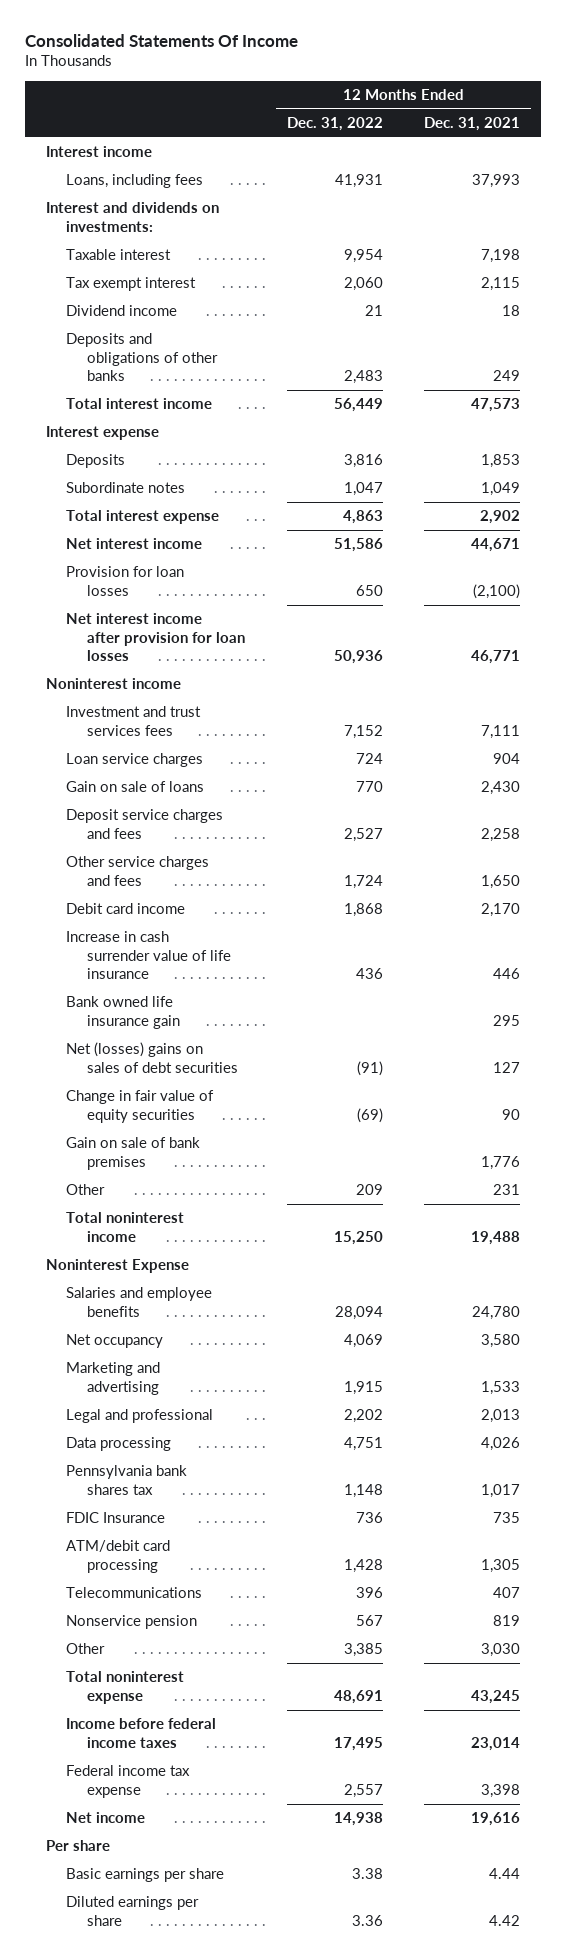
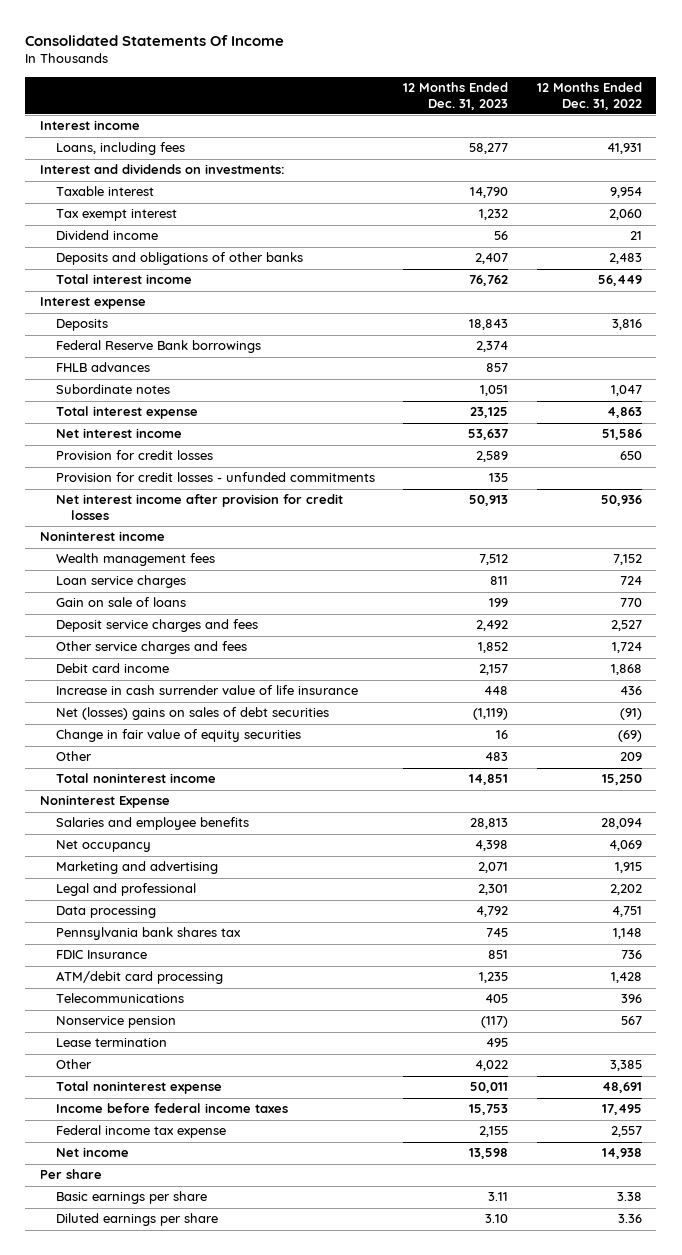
- | 12 Months Ended Dec. 31, 2022 | 12 Months Ended Dec. 31, 2021
+ | 12 Months Ended Dec. 31, 2023 | 12 Months Ended Dec. 31, 2022
+ Federal Reserve Bank borrowings | 2,374 |
+ FHLB advances | 857 |
- Provision for loan losses | 650 | (2,100)
- Net interest income after provision for loan losses | 50,936 | 46,771
+ Provision for credit losses | 2,589 | 650
+ Provision for credit losses - unfunded commitments | 135 |
+ Net interest income after provision for credit losses | 50,913 | 50,936
- Investment and trust services fees | 7,152 | 7,111
+ Wealth management fees | 7,512 | 7,152
- Bank owned life insurance gain | | 295
- Gain on sale of bank premises | | 1,776
+ Lease termination | 495 |

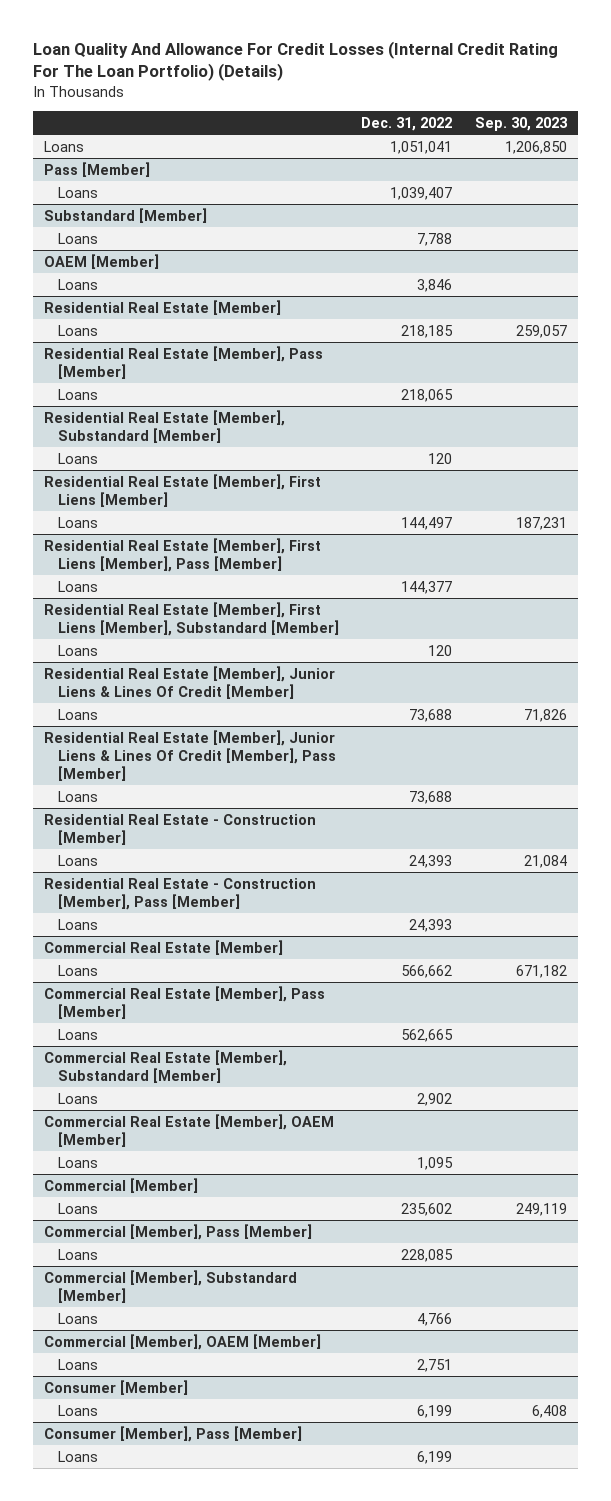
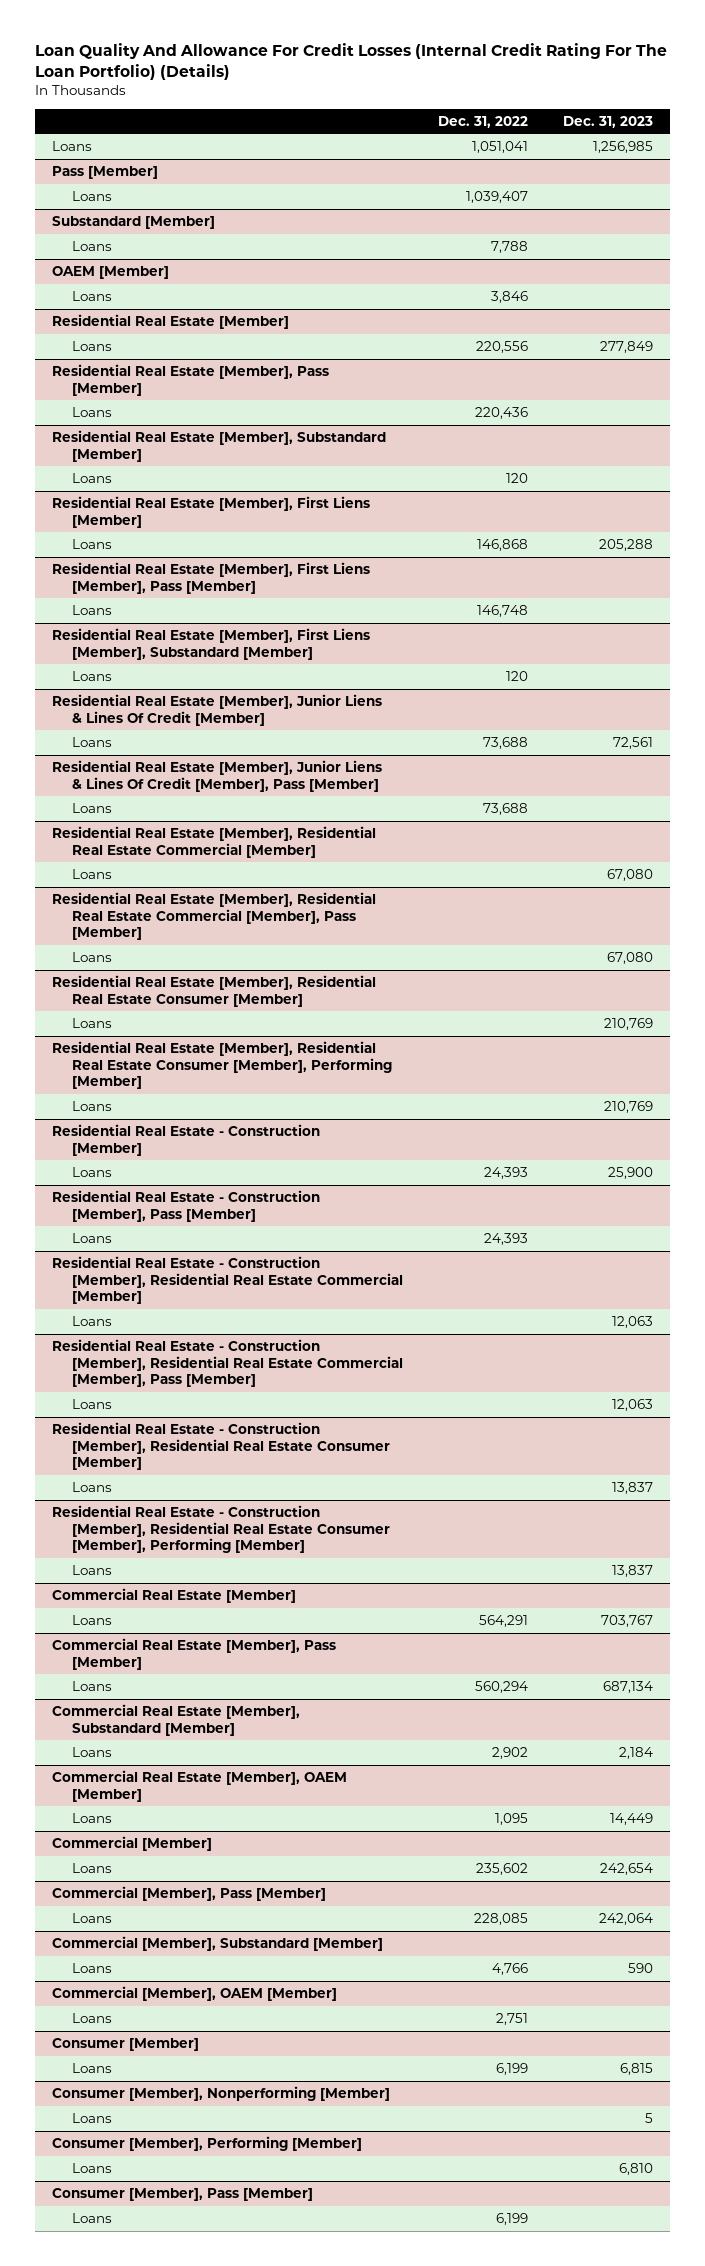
- | Dec. 31, 2022 | Sep. 30, 2023
+ | Dec. 31, 2022 | Dec. 31, 2023
@ Residential Real Estate [Member]
- Loans | 218,185 | 259,057
+ Loans | 220,556 | 277,849
@ Residential Real Estate [Member], Pass [Member]
- Loans | 218,065 |
+ Loans | 220,436 |
@ Residential Real Estate [Member], First Liens [Member]
- Loans | 144,497 | 187,231
+ Loans | 146,868 | 205,288
@ Residential Real Estate [Member], First Liens [Member], Pass [Member]
- Loans | 144,377 |
+ Loans | 146,748 |
+ Residential Real Estate [Member], Residential Real Estate Commercial [Member]
+ Loans | | 67,080
+ Residential Real Estate [Member], Residential Real Estate Commercial [Member], Pass [Member]
+ Loans | | 67,080
+ Residential Real Estate [Member], Residential Real Estate Consumer [Member]
+ Loans | | 210,769
+ Residential Real Estate [Member], Residential Real Estate Consumer [Member], Performing [Member]
+ Loans | | 210,769
+ Residential Real Estate - Construction [Member], Residential Real Estate Commercial [Member]
+ Loans | | 12,063
+ Residential Real Estate - Construction [Member], Residential Real Estate Commercial [Member], Pass [Member]
+ Loans | | 12,063
+ Residential Real Estate - Construction [Member], Residential Real Estate Consumer [Member]
+ Loans | | 13,837
+ Residential Real Estate - Construction [Member], Residential Real Estate Consumer [Member], Performing [Member]
+ Loans | | 13,837
@ Commercial Real Estate [Member]
- Loans | 566,662 | 671,182
+ Loans | 564,291 | 703,767
@ Commercial Real Estate [Member], Pass [Member]
- Loans | 562,665 |
+ Loans | 560,294 | 687,134
+ Consumer [Member], Nonperforming [Member]
+ Loans | | 5
+ Consumer [Member], Performing [Member]
+ Loans | | 6,810

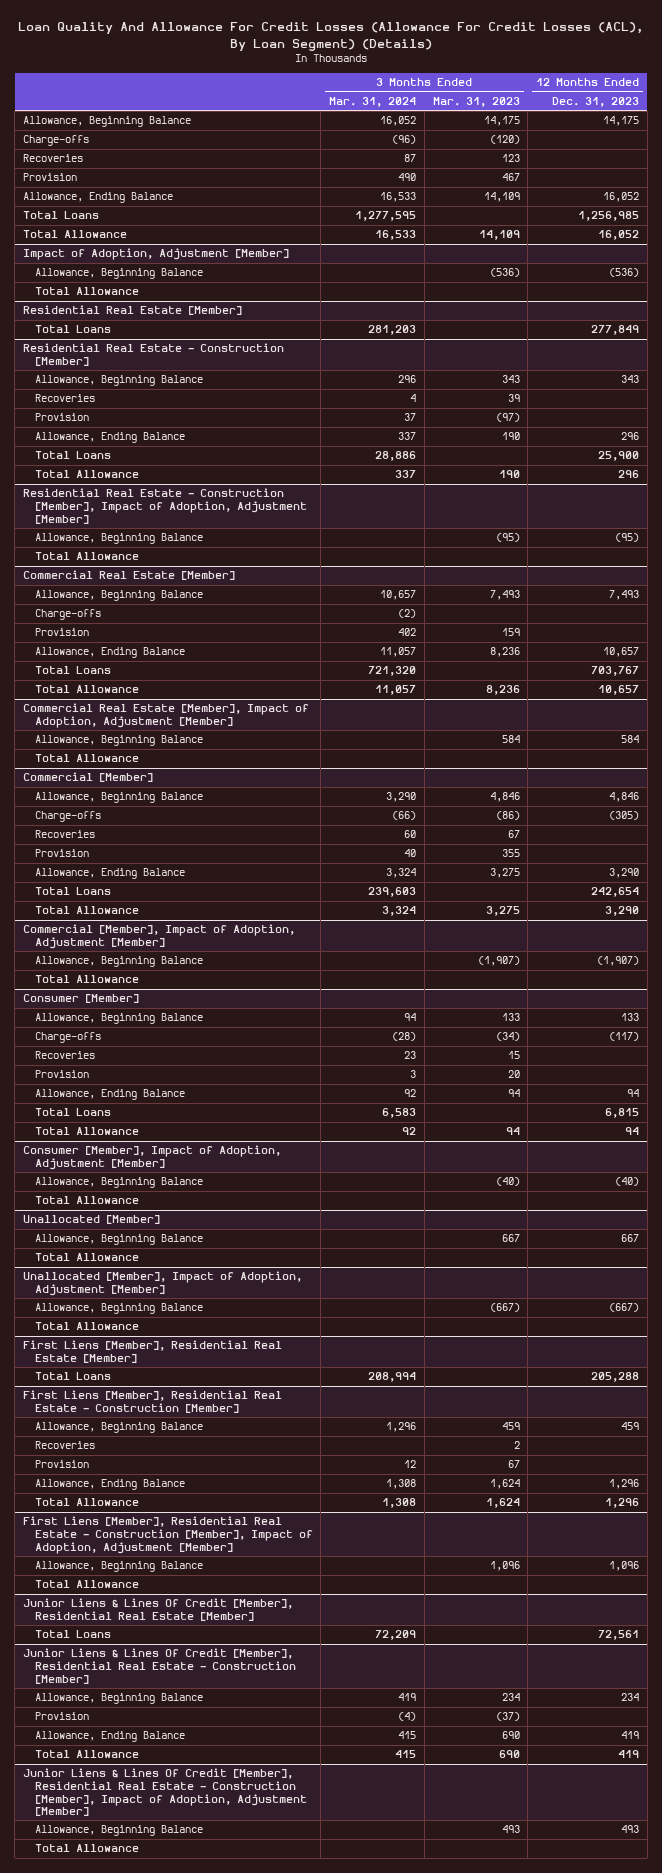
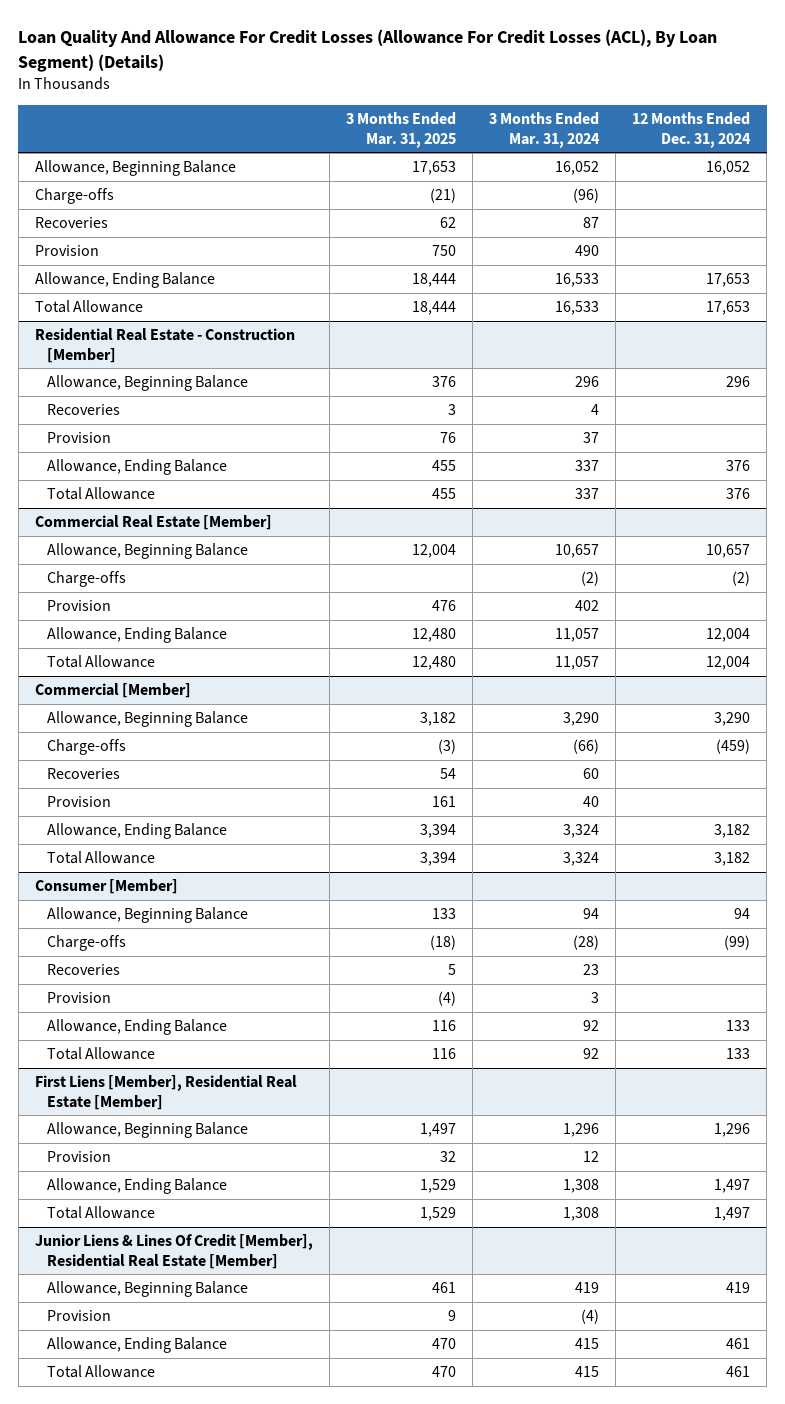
- | 3 Months Ended Mar. 31, 2024 | 3 Months Ended Mar. 31, 2023 | 12 Months Ended Dec. 31, 2023
+ | 3 Months Ended Mar. 31, 2025 | 3 Months Ended Mar. 31, 2024 | 12 Months Ended Dec. 31, 2024
- Total Loans | 1,277,595 | | 1,256,985
- Impact of Adoption, Adjustment [Member]
- Allowance, Beginning Balance | | (536) | (536)
- Total Allowance
- Residential Real Estate [Member]
- Total Loans | 281,203 | | 277,849
@ Residential Real Estate - Construction [Member]
- Total Loans | 28,886 | | 25,900
- Residential Real Estate - Construction [Member], Impact of Adoption, Adjustment [Member]
- Allowance, Beginning Balance | | (95) | (95)
- Total Allowance
@ Commercial Real Estate [Member]
- Total Loans | 721,320 | | 703,767
- Commercial Real Estate [Member], Impact of Adoption, Adjustment [Member]
- Allowance, Beginning Balance | | 584 | 584
- Total Allowance
@ Commercial [Member]
- Total Loans | 239,603 | | 242,654
- Commercial [Member], Impact of Adoption, Adjustment [Member]
- Allowance, Beginning Balance | | (1,907) | (1,907)
- Total Allowance
@ Consumer [Member]
- Total Loans | 6,583 | | 6,815
- Consumer [Member], Impact of Adoption, Adjustment [Member]
- Allowance, Beginning Balance | | (40) | (40)
- Total Allowance
- Unallocated [Member]
- Allowance, Beginning Balance | | 667 | 667
- Total Allowance
- Unallocated [Member], Impact of Adoption, Adjustment [Member]
- Allowance, Beginning Balance | | (667) | (667)
- Total Allowance
@ First Liens [Member], Residential Real Estate [Member]
- Total Loans | 208,994 | | 205,288
- First Liens [Member], Residential Real Estate - Construction [Member]
- Recoveries | | 2 |
- First Liens [Member], Residential Real Estate - Construction [Member], Impact of Adoption, Adjustment [Member]
- Allowance, Beginning Balance | | 1,096 | 1,096
- Total Allowance
@ Junior Liens & Lines Of Credit [Member], Residential Real Estate [Member]
- Total Loans | 72,209 | | 72,561
- Junior Liens & Lines Of Credit [Member], Residential Real Estate - Construction [Member]
- Junior Liens & Lines Of Credit [Member], Residential Real Estate - Construction [Member], Impact of Adoption, Adjustment [Member]
- Allowance, Beginning Balance | | 493 | 493
- Total Allowance

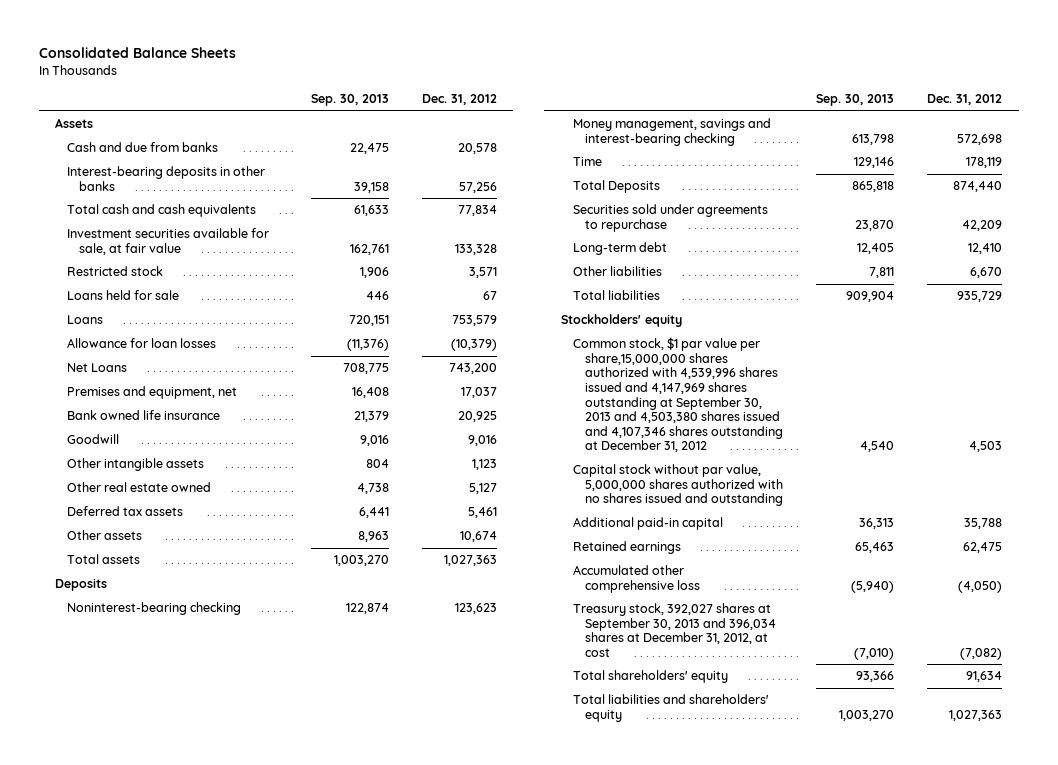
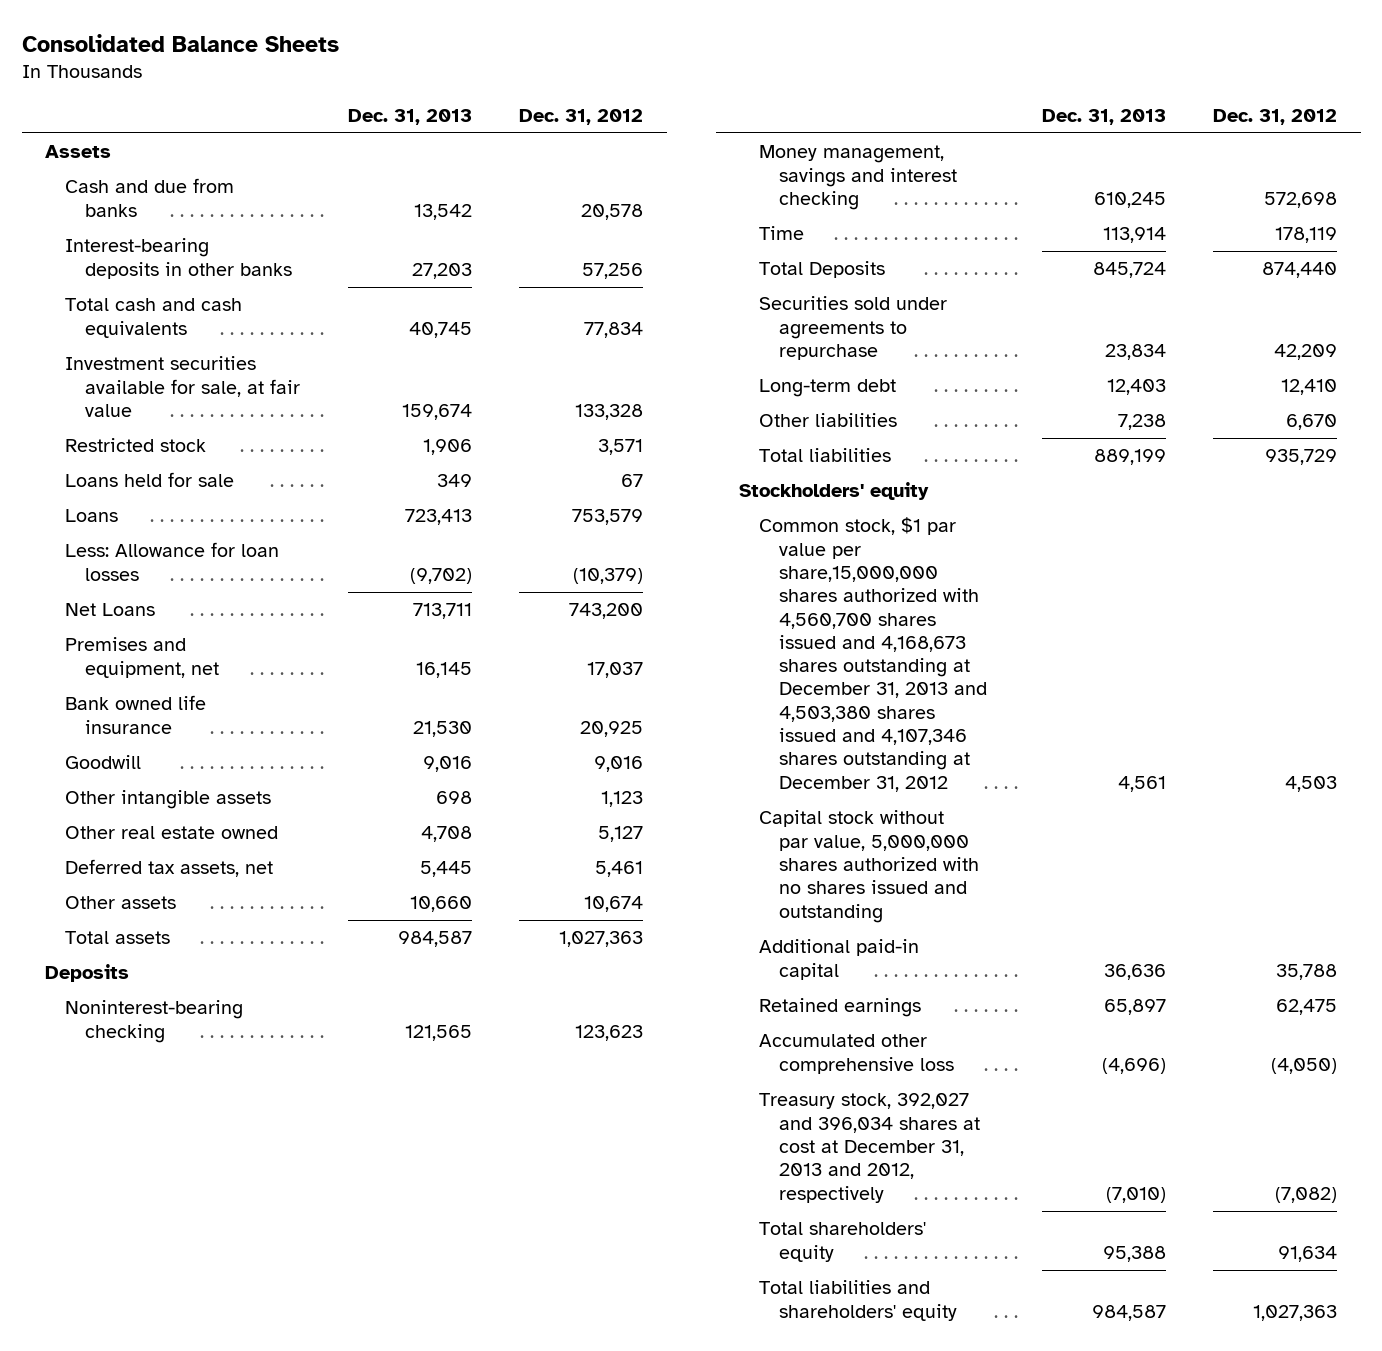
- | Sep. 30, 2013 | Dec. 31, 2012
+ | Dec. 31, 2013 | Dec. 31, 2012
- Allowance for loan losses | (11,376) | (10,379)
+ Less: Allowance for loan losses | (9,702) | (10,379)
- Deferred tax assets | 6,441 | 5,461
+ Deferred tax assets, net | 5,445 | 5,461
- Money management, savings and interest-bearing checking | 613,798 | 572,698
+ Money management, savings and interest checking | 610,245 | 572,698
- Common stock, $1 par value per share,15,000,000 shares authorized with 4,539,996 shares issued and 4,147,969 shares outstanding at September 30, 2013 and 4,503,380 shares issued and 4,107,346 shares outstanding at December 31, 2012 | 4,540 | 4,503
+ Common stock, $1 par value per share,15,000,000 shares authorized with 4,560,700 shares issued and 4,168,673 shares outstanding at December 31, 2013 and 4,503,380 shares issued and 4,107,346 shares outstanding at December 31, 2012 | 4,561 | 4,503
- Treasury stock, 392,027 shares at September 30, 2013 and 396,034 shares at December 31, 2012, at cost | (7,010) | (7,082)
+ Treasury stock, 392,027 and 396,034 shares at cost at December 31, 2013 and 2012, respectively | (7,010) | (7,082)

